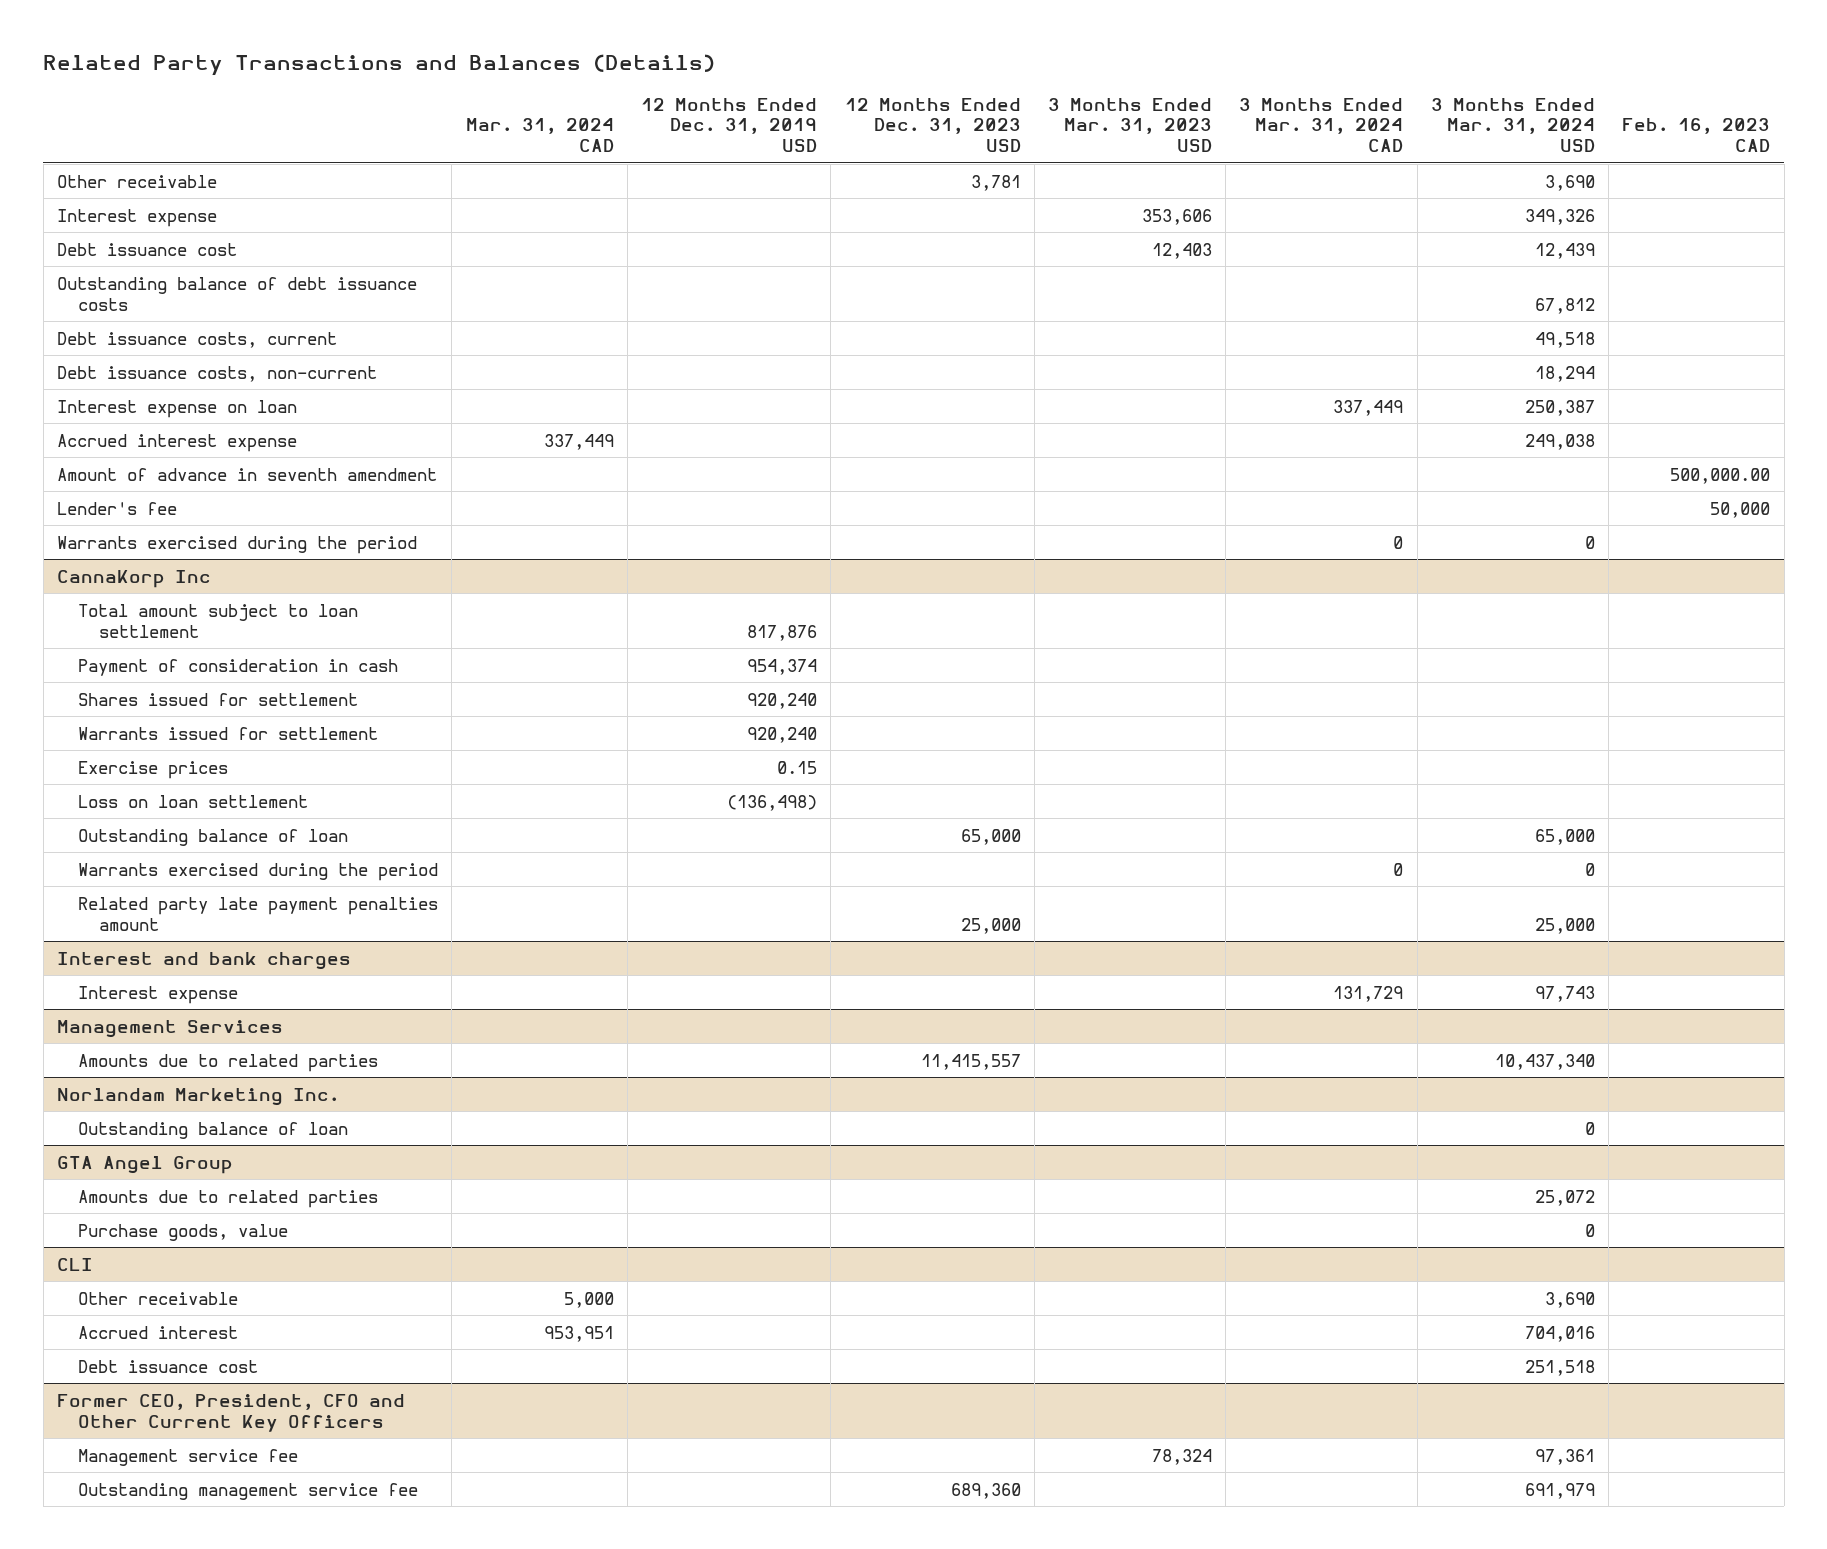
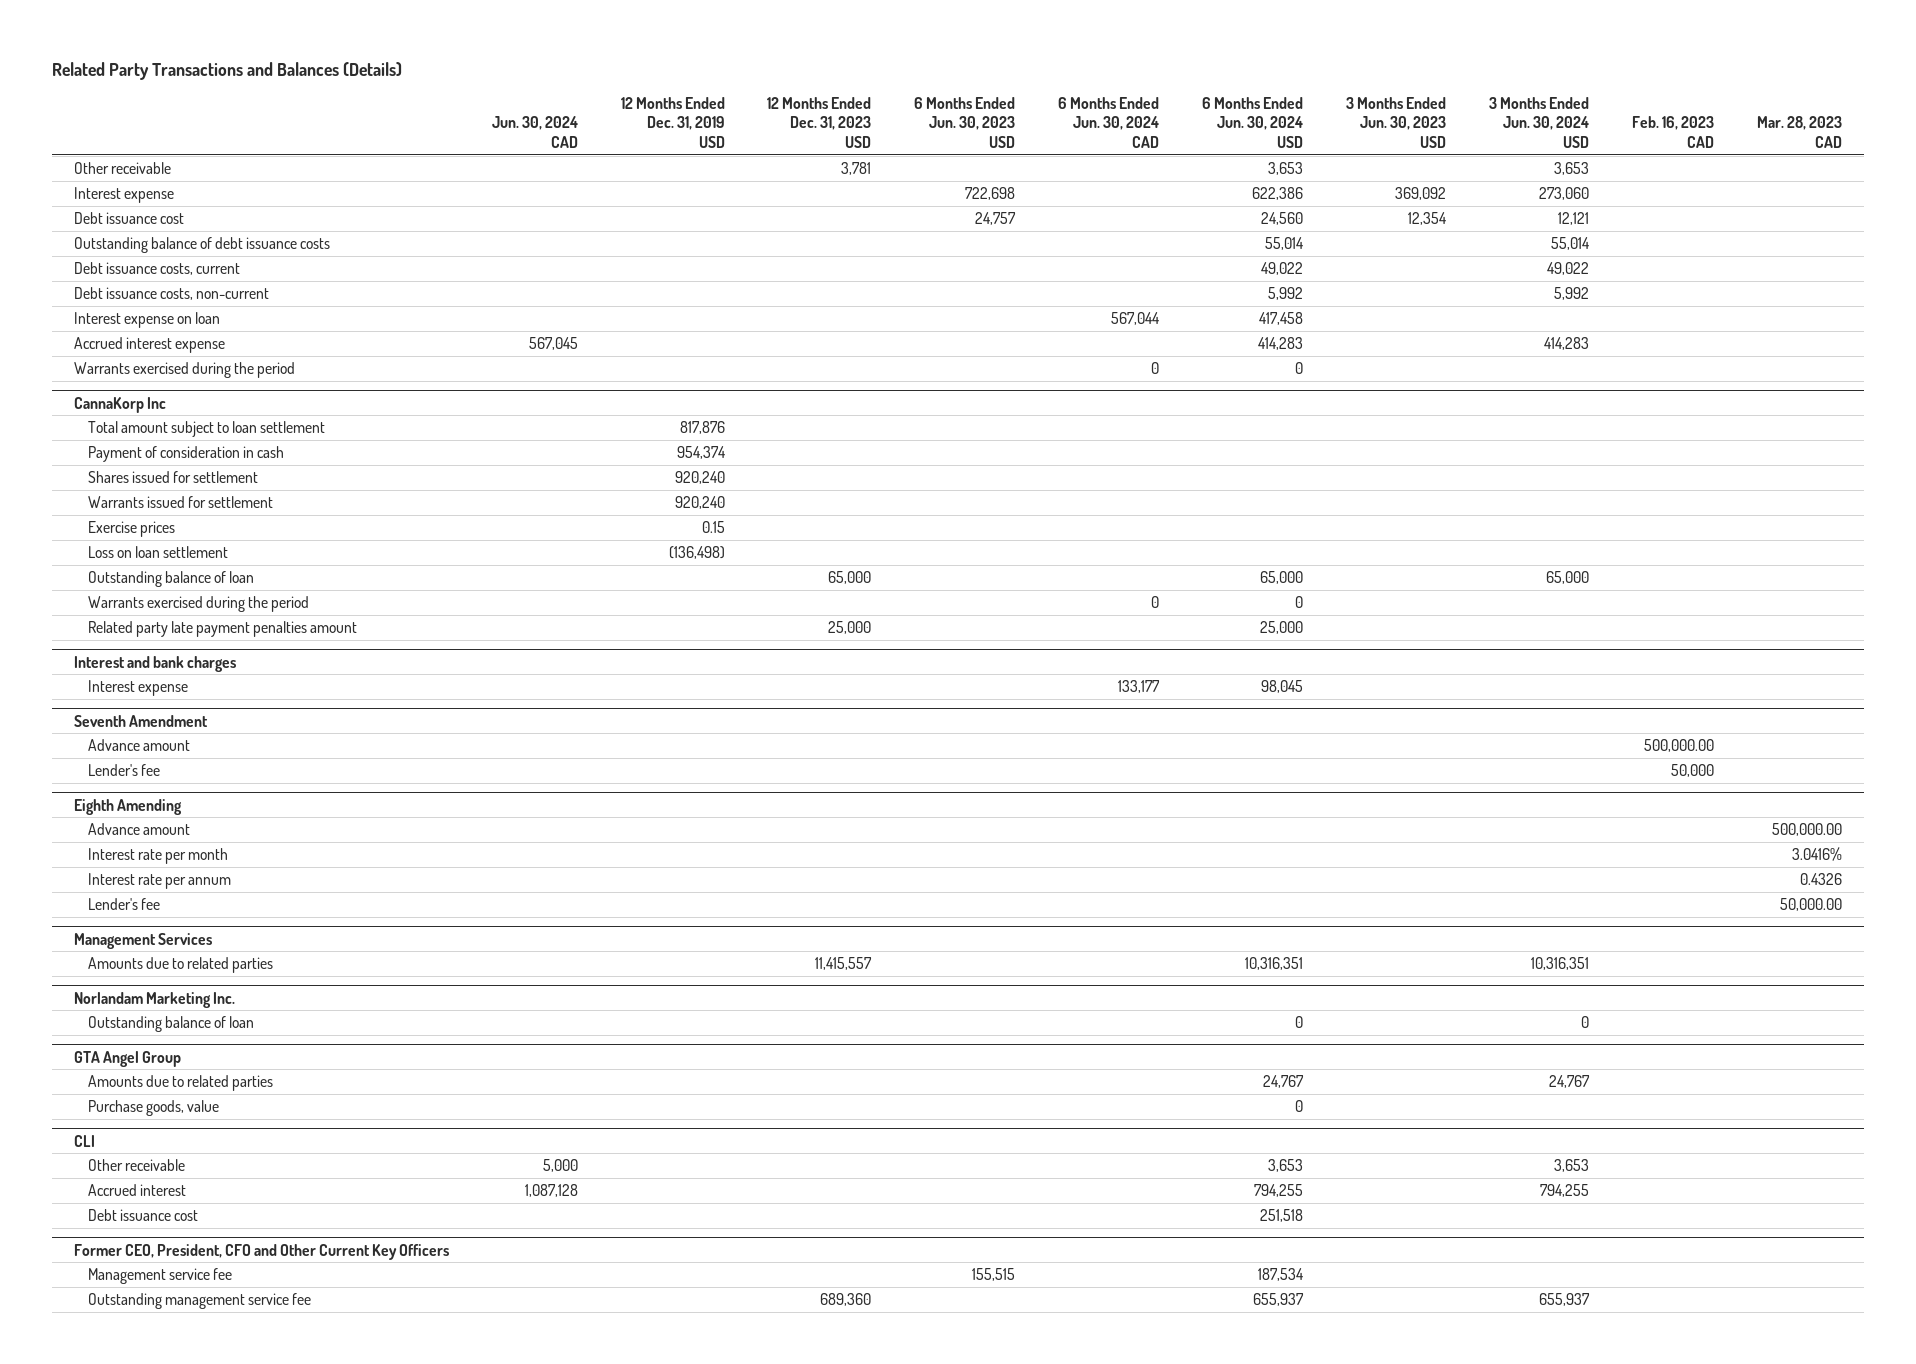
- | Mar. 31, 2024 CAD | 12 Months Ended Dec. 31, 2019 USD | 12 Months Ended Dec. 31, 2023 USD | 3 Months Ended Mar. 31, 2023 USD | 3 Months Ended Mar. 31, 2024 CAD | 3 Months Ended Mar. 31, 2024 USD | Feb. 16, 2023 CAD
+ | Jun. 30, 2024 CAD | 12 Months Ended Dec. 31, 2019 USD | 12 Months Ended Dec. 31, 2023 USD | 6 Months Ended Jun. 30, 2023 USD | 6 Months Ended Jun. 30, 2024 CAD | 6 Months Ended Jun. 30, 2024 USD | 3 Months Ended Jun. 30, 2023 USD | 3 Months Ended Jun. 30, 2024 USD | Feb. 16, 2023 CAD | Mar. 28, 2023 CAD
- Amount of advance in seventh amendment | | | | | | | 500,000.00
- Lender's fee | | | | | | | 50,000
+ Seventh Amendment
+ Advance amount | | | | | | | | | 500,000.00 |
+ Lender's fee | | | | | | | | | 50,000 |
+ Eighth Amending
+ Advance amount | | | | | | | | | | 500,000.00
+ Interest rate per month | | | | | | | | | | 3.0416%
+ Interest rate per annum | | | | | | | | | | 0.4326
+ Lender's fee | | | | | | | | | | 50,000.00

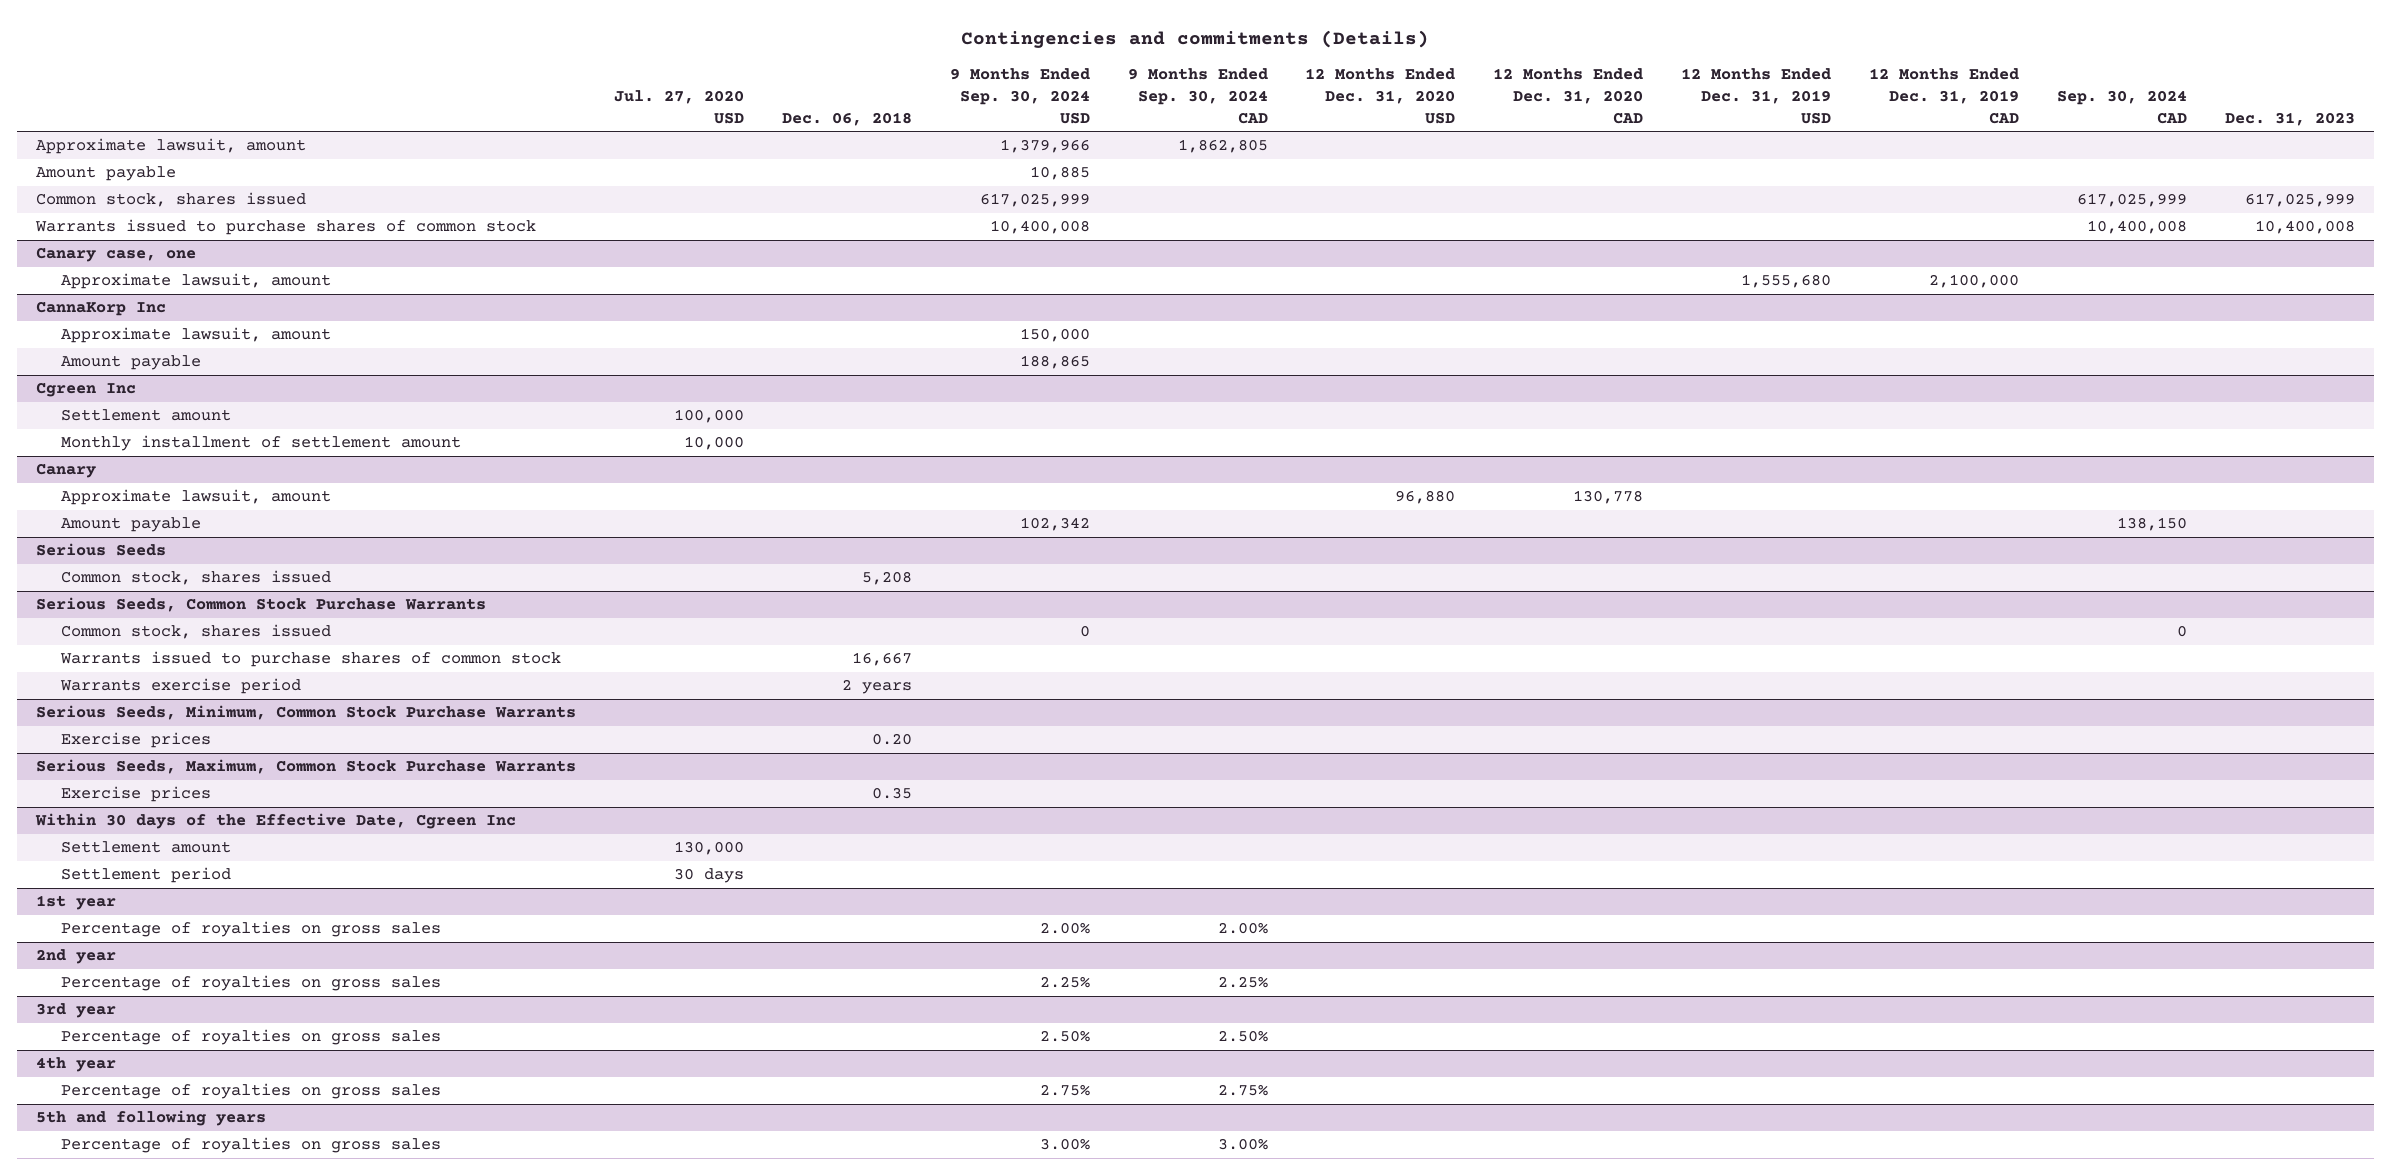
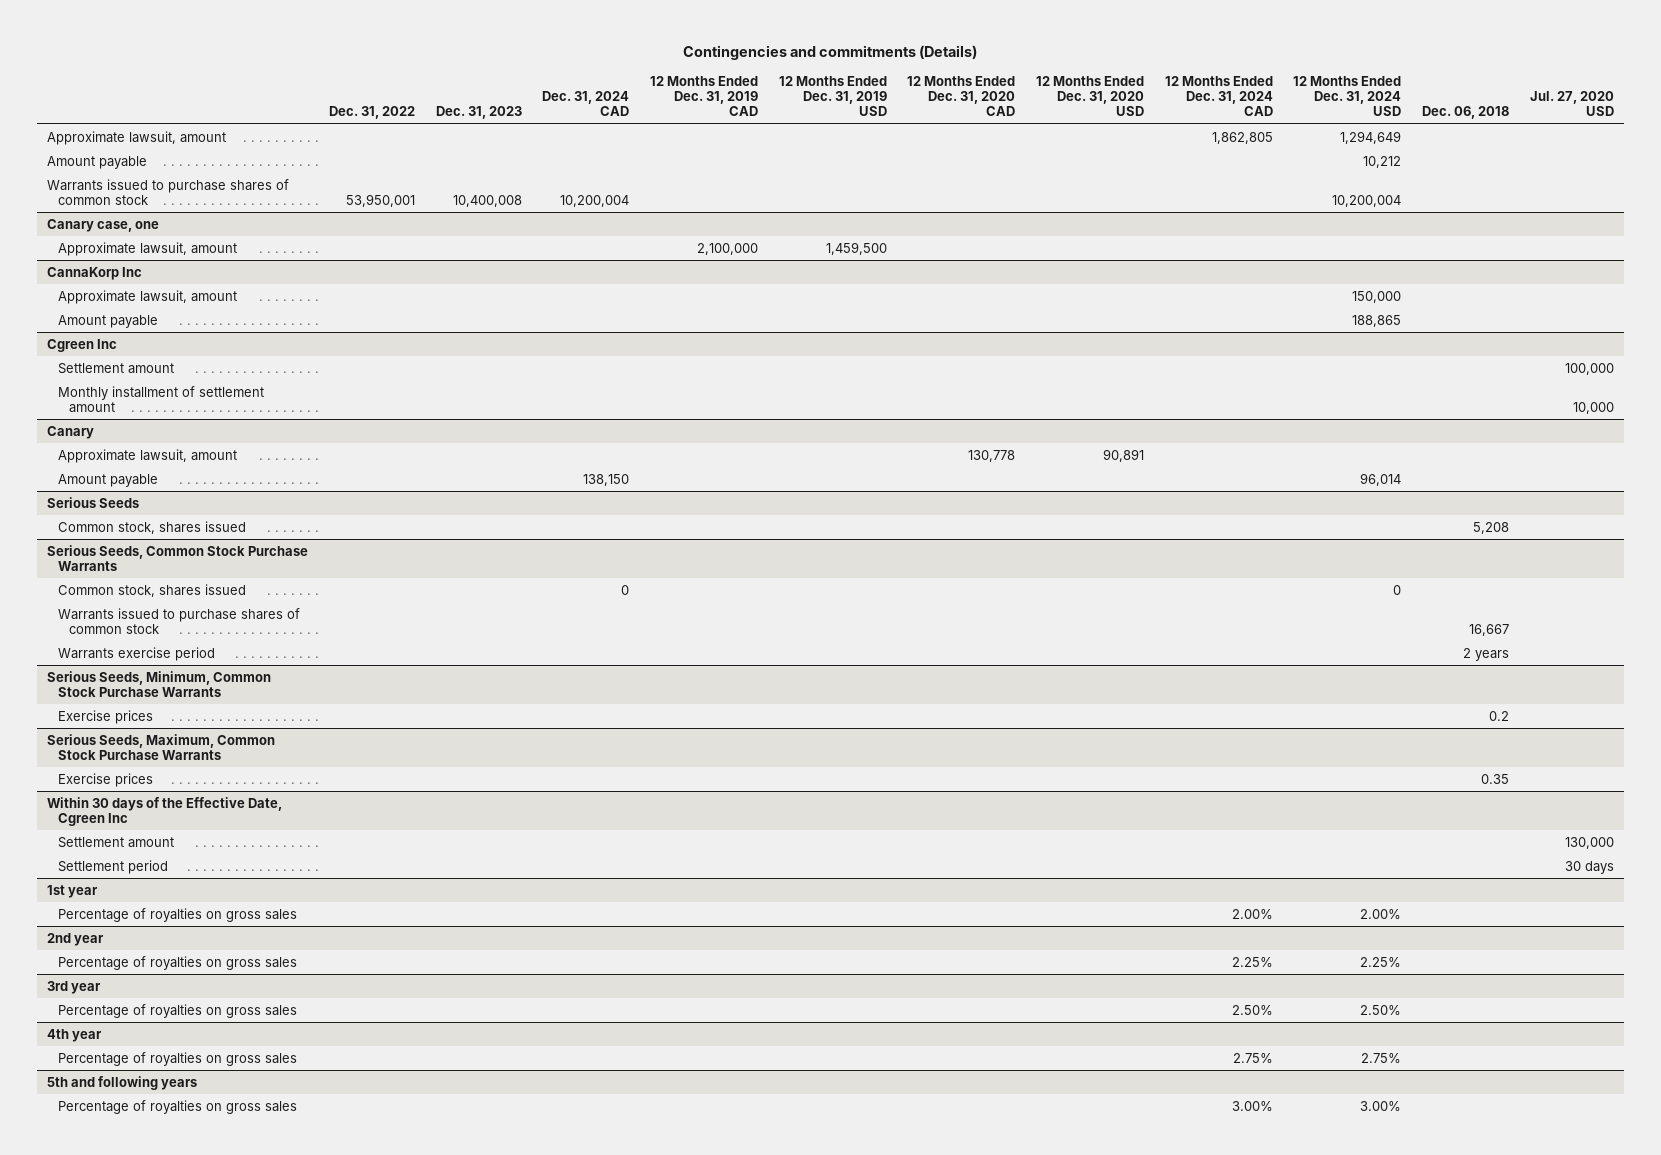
- | Jul. 27, 2020 USD | Dec. 06, 2018 | 9 Months Ended Sep. 30, 2024 USD | 9 Months Ended Sep. 30, 2024 CAD | 12 Months Ended Dec. 31, 2020 USD | 12 Months Ended Dec. 31, 2020 CAD | 12 Months Ended Dec. 31, 2019 USD | 12 Months Ended Dec. 31, 2019 CAD | Sep. 30, 2024 CAD | Dec. 31, 2023
+ | Dec. 31, 2022 | Dec. 31, 2023 | Dec. 31, 2024 CAD | 12 Months Ended Dec. 31, 2019 CAD | 12 Months Ended Dec. 31, 2019 USD | 12 Months Ended Dec. 31, 2020 CAD | 12 Months Ended Dec. 31, 2020 USD | 12 Months Ended Dec. 31, 2024 CAD | 12 Months Ended Dec. 31, 2024 USD | Dec. 06, 2018 | Jul. 27, 2020 USD
- Common stock, shares issued | | | 617,025,999 | | | | | | 617,025,999 | 617,025,999
@ Canary case, one
- Approximate lawsuit, amount | | | | | | | 1,555,680 | 2,100,000 | |
+ Approximate lawsuit, amount | | | | 2,100,000 | 1,459,500 | | | | | |
@ Canary
- Approximate lawsuit, amount | | | | | 96,880 | 130,778 | | | |
+ Approximate lawsuit, amount | | | | | | 130,778 | 90,891 | | | |
@ Serious Seeds, Minimum, Common Stock Purchase Warrants
- Exercise prices | | 0.20 | | | | | | | |
+ Exercise prices | | | | | | | | | | 0.2 |

